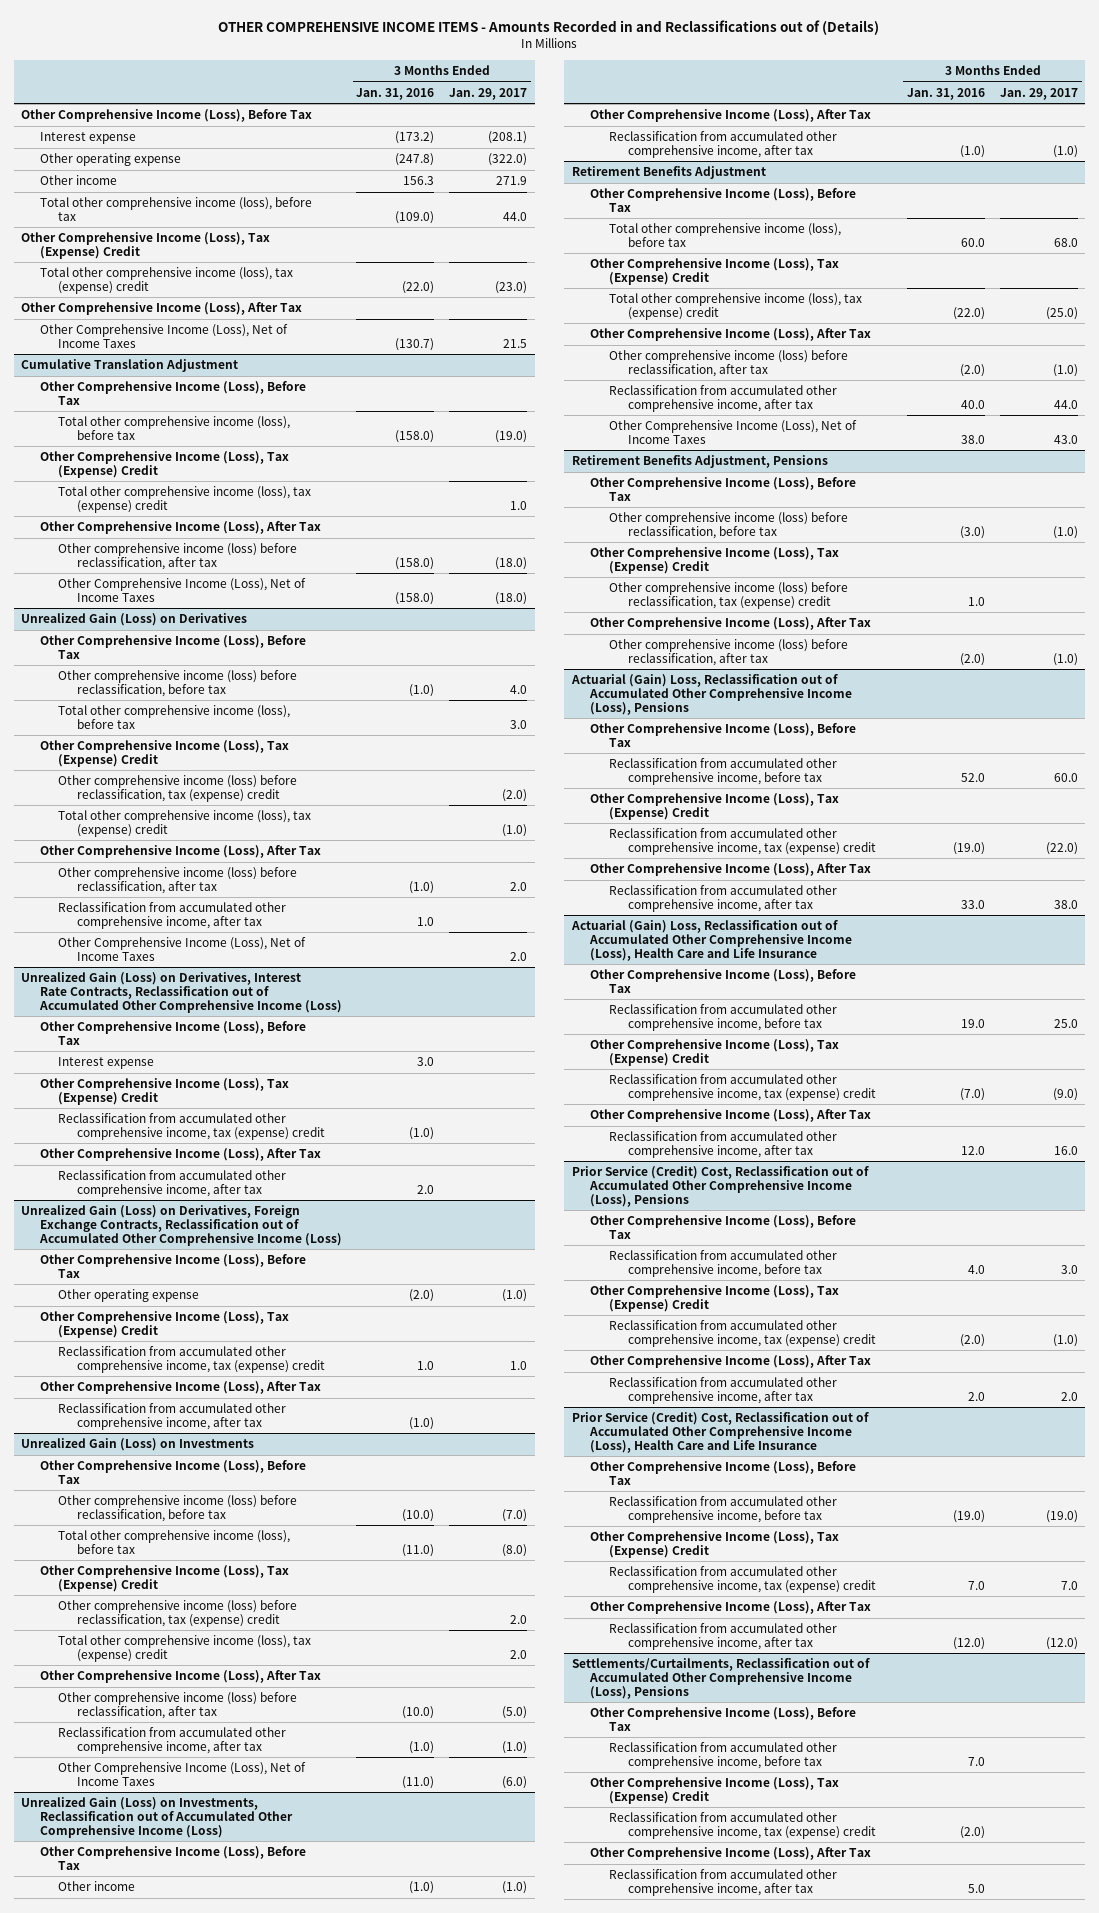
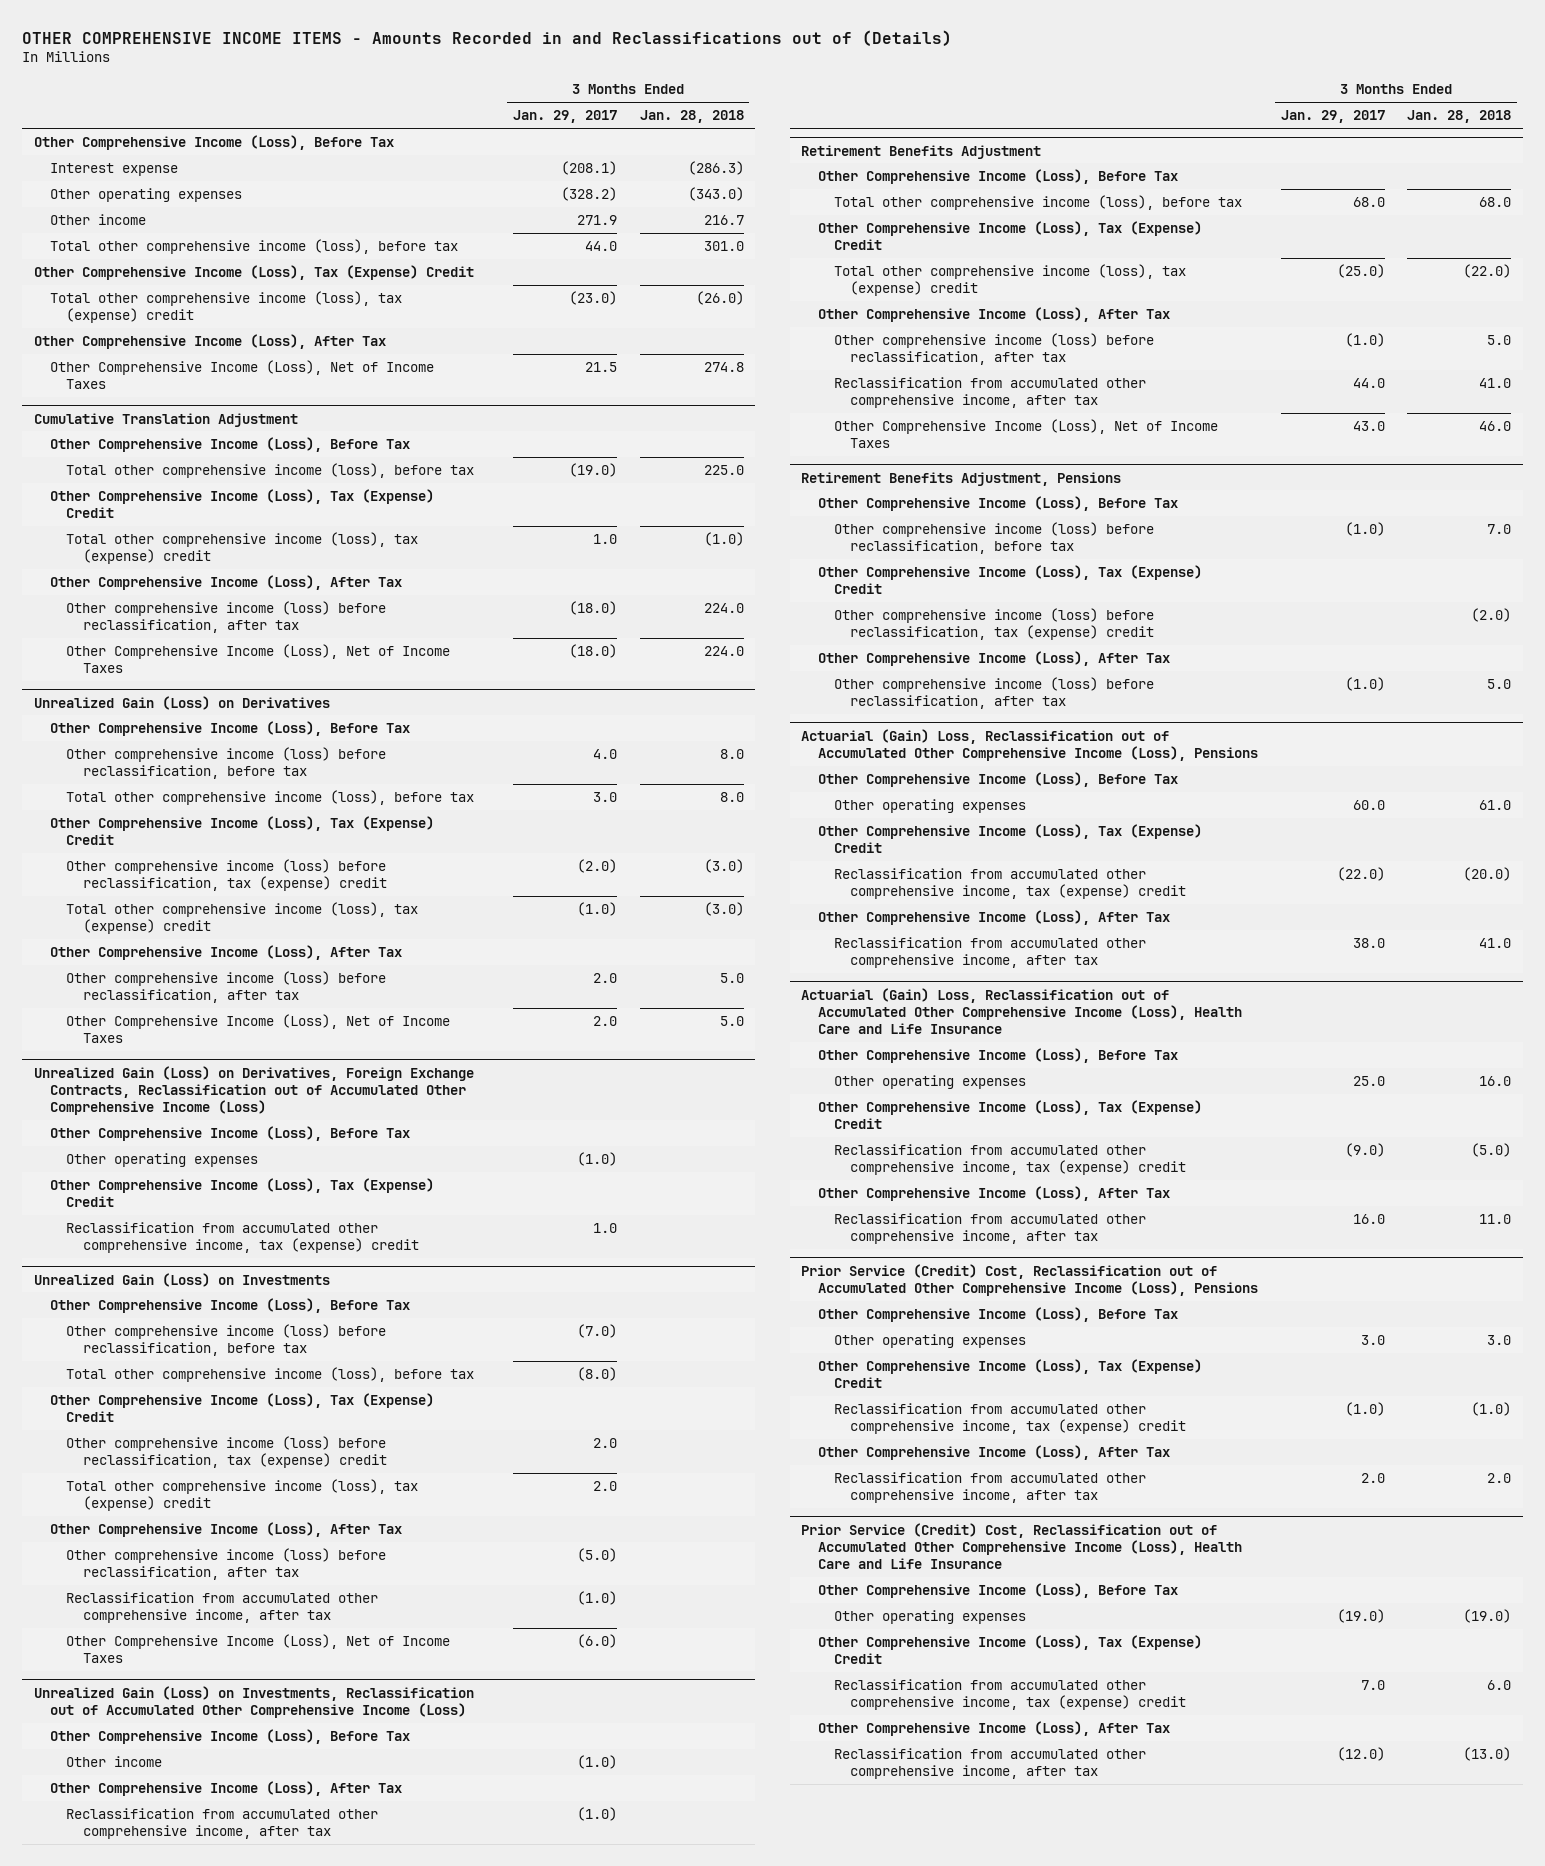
- | 3 Months Ended Jan. 31, 2016 | 3 Months Ended Jan. 29, 2017
+ | 3 Months Ended Jan. 29, 2017 | 3 Months Ended Jan. 28, 2018
- Other operating expense | (247.8) | (322.0)
+ Other operating expenses | (328.2) | (343.0)
@ Unrealized Gain (Loss) on Derivatives
- Reclassification from accumulated other comprehensive income, after tax | 1.0 |
- Unrealized Gain (Loss) on Derivatives, Interest Rate Contracts, Reclassification out of Accumulated Other Comprehensive Income (Loss)
- Other Comprehensive Income (Loss), Before Tax
- Interest expense | 3.0 |
- Other Comprehensive Income (Loss), Tax (Expense) Credit
- Reclassification from accumulated other comprehensive income, tax (expense) credit | (1.0) |
- Other Comprehensive Income (Loss), After Tax
- Reclassification from accumulated other comprehensive income, after tax | 2.0 |
@ Unrealized Gain (Loss) on Derivatives, Foreign Exchange Contracts, Reclassification out of Accumulated Other Comprehensive Income (Loss)
- Other operating expense | (2.0) | (1.0)
+ Other operating expenses | (1.0) |
- Other Comprehensive Income (Loss), After Tax
- Reclassification from accumulated other comprehensive income, after tax | (1.0) |
@ Actuarial (Gain) Loss, Reclassification out of Accumulated Other Comprehensive Income (Loss), Pensions
- Reclassification from accumulated other comprehensive income, before tax | 52.0 | 60.0
+ Other operating expenses | 60.0 | 61.0
@ Actuarial (Gain) Loss, Reclassification out of Accumulated Other Comprehensive Income (Loss), Health Care and Life Insurance
- Reclassification from accumulated other comprehensive income, before tax | 19.0 | 25.0
+ Other operating expenses | 25.0 | 16.0
@ Prior Service (Credit) Cost, Reclassification out of Accumulated Other Comprehensive Income (Loss), Pensions
- Reclassification from accumulated other comprehensive income, before tax | 4.0 | 3.0
+ Other operating expenses | 3.0 | 3.0
@ Prior Service (Credit) Cost, Reclassification out of Accumulated Other Comprehensive Income (Loss), Health Care and Life Insurance
- Reclassification from accumulated other comprehensive income, before tax | (19.0) | (19.0)
+ Other operating expenses | (19.0) | (19.0)
- Settlements/Curtailments, Reclassification out of Accumulated Other Comprehensive Income (Loss), Pensions
- Other Comprehensive Income (Loss), Before Tax
- Reclassification from accumulated other comprehensive income, before tax | 7.0 |
- Other Comprehensive Income (Loss), Tax (Expense) Credit
- Reclassification from accumulated other comprehensive income, tax (expense) credit | (2.0) |
- Other Comprehensive Income (Loss), After Tax
- Reclassification from accumulated other comprehensive income, after tax | 5.0 |

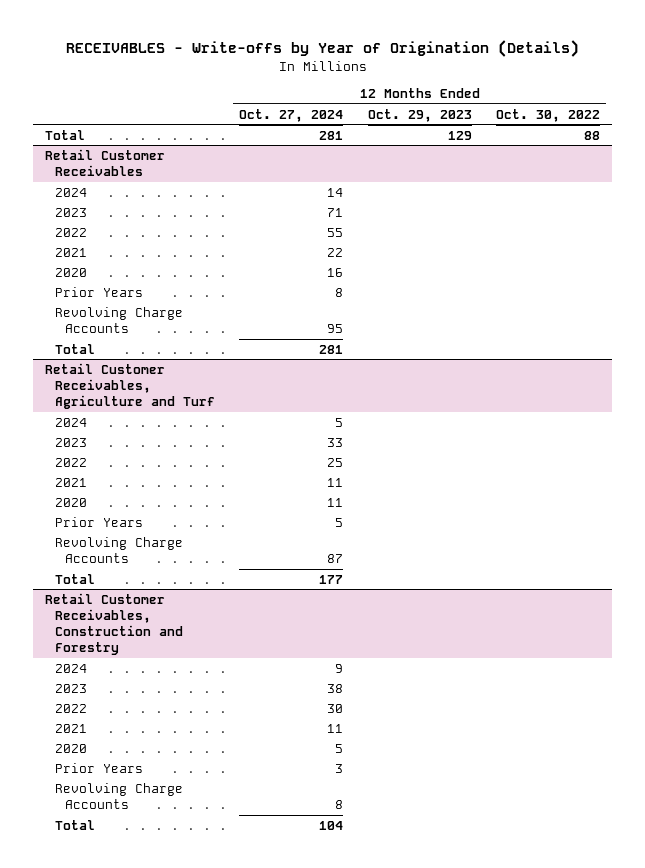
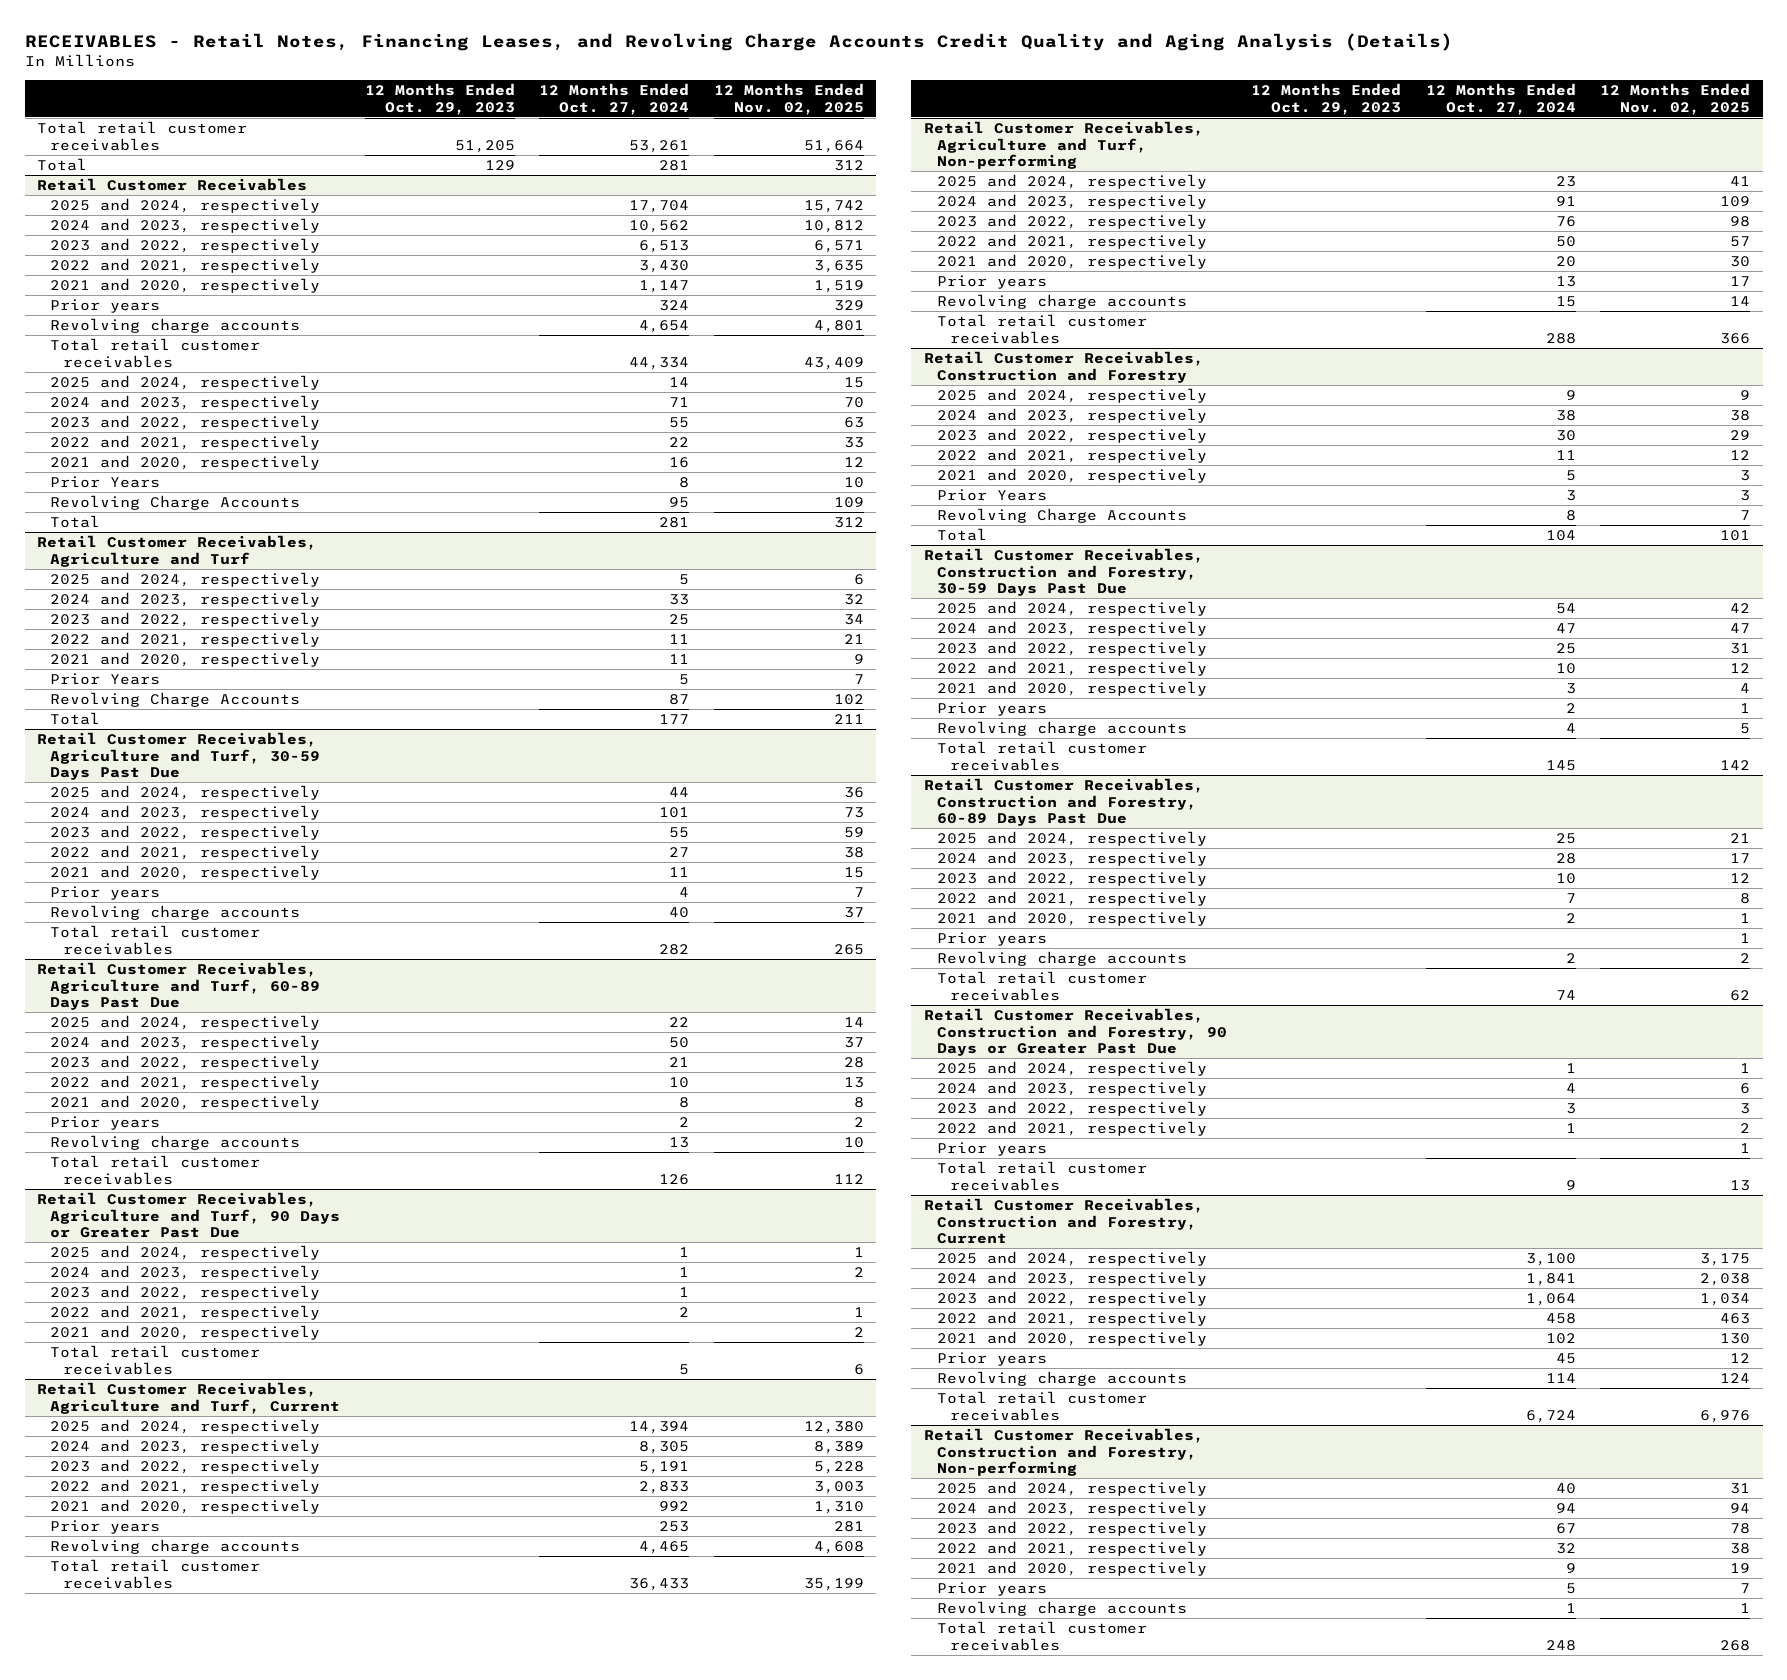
- RECEIVABLES - Write-offs by Year of Origination (Details)
+ RECEIVABLES - Retail Notes, Financing Leases, and Revolving Charge Accounts Credit Quality and Aging Analysis (Details)
- | 12 Months Ended Oct. 27, 2024 | 12 Months Ended Oct. 29, 2023 | 12 Months Ended Oct. 30, 2022
+ | 12 Months Ended Oct. 29, 2023 | 12 Months Ended Oct. 27, 2024 | 12 Months Ended Nov. 02, 2025
+ Total retail customer receivables | 51,205 | 53,261 | 51,664
@ Retail Customer Receivables
- 2024 | 14 | |
- 2023 | 71 | |
- 2022 | 55 | |
- 2021 | 22 | |
- 2020 | 16 | |
+ 2025 and 2024, respectively | | 17,704 | 15,742
+ 2024 and 2023, respectively | | 10,562 | 10,812
+ 2023 and 2022, respectively | | 6,513 | 6,571
+ 2022 and 2021, respectively | | 3,430 | 3,635
+ 2021 and 2020, respectively | | 1,147 | 1,519
+ Prior years | | 324 | 329
+ Revolving charge accounts | | 4,654 | 4,801
+ Total retail customer receivables | | 44,334 | 43,409
+ 2025 and 2024, respectively | | 14 | 15
+ 2024 and 2023, respectively | | 71 | 70
+ 2023 and 2022, respectively | | 55 | 63
+ 2022 and 2021, respectively | | 22 | 33
+ 2021 and 2020, respectively | | 16 | 12
@ Retail Customer Receivables, Agriculture and Turf
- 2024 | 5 | |
- 2023 | 33 | |
- 2022 | 25 | |
- 2021 | 11 | |
- 2020 | 11 | |
+ 2025 and 2024, respectively | | 5 | 6
+ 2024 and 2023, respectively | | 33 | 32
+ 2023 and 2022, respectively | | 25 | 34
+ 2022 and 2021, respectively | | 11 | 21
+ 2021 and 2020, respectively | | 11 | 9
+ Retail Customer Receivables, Agriculture and Turf, 30-59 Days Past Due
+ 2025 and 2024, respectively | | 44 | 36
+ 2024 and 2023, respectively | | 101 | 73
+ 2023 and 2022, respectively | | 55 | 59
+ 2022 and 2021, respectively | | 27 | 38
+ 2021 and 2020, respectively | | 11 | 15
+ Prior years | | 4 | 7
+ Revolving charge accounts | | 40 | 37
+ Total retail customer receivables | | 282 | 265
+ Retail Customer Receivables, Agriculture and Turf, 60-89 Days Past Due
+ 2025 and 2024, respectively | | 22 | 14
+ 2024 and 2023, respectively | | 50 | 37
+ 2023 and 2022, respectively | | 21 | 28
+ 2022 and 2021, respectively | | 10 | 13
+ 2021 and 2020, respectively | | 8 | 8
+ Prior years | | 2 | 2
+ Revolving charge accounts | | 13 | 10
+ Total retail customer receivables | | 126 | 112
+ Retail Customer Receivables, Agriculture and Turf, 90 Days or Greater Past Due
+ 2025 and 2024, respectively | | 1 | 1
+ 2024 and 2023, respectively | | 1 | 2
+ 2023 and 2022, respectively | | 1 |
+ 2022 and 2021, respectively | | 2 | 1
+ 2021 and 2020, respectively | | | 2
+ Total retail customer receivables | | 5 | 6
+ Retail Customer Receivables, Agriculture and Turf, Current
+ 2025 and 2024, respectively | | 14,394 | 12,380
+ 2024 and 2023, respectively | | 8,305 | 8,389
+ 2023 and 2022, respectively | | 5,191 | 5,228
+ 2022 and 2021, respectively | | 2,833 | 3,003
+ 2021 and 2020, respectively | | 992 | 1,310
+ Prior years | | 253 | 281
+ Revolving charge accounts | | 4,465 | 4,608
+ Total retail customer receivables | | 36,433 | 35,199
+ Retail Customer Receivables, Agriculture and Turf, Non-performing
+ 2025 and 2024, respectively | | 23 | 41
+ 2024 and 2023, respectively | | 91 | 109
+ 2023 and 2022, respectively | | 76 | 98
+ 2022 and 2021, respectively | | 50 | 57
+ 2021 and 2020, respectively | | 20 | 30
+ Prior years | | 13 | 17
+ Revolving charge accounts | | 15 | 14
+ Total retail customer receivables | | 288 | 366
@ Retail Customer Receivables, Construction and Forestry
- 2024 | 9 | |
- 2023 | 38 | |
- 2022 | 30 | |
- 2021 | 11 | |
- 2020 | 5 | |
+ 2025 and 2024, respectively | | 9 | 9
+ 2024 and 2023, respectively | | 38 | 38
+ 2023 and 2022, respectively | | 30 | 29
+ 2022 and 2021, respectively | | 11 | 12
+ 2021 and 2020, respectively | | 5 | 3
+ Retail Customer Receivables, Construction and Forestry, 30-59 Days Past Due
+ 2025 and 2024, respectively | | 54 | 42
+ 2024 and 2023, respectively | | 47 | 47
+ 2023 and 2022, respectively | | 25 | 31
+ 2022 and 2021, respectively | | 10 | 12
+ 2021 and 2020, respectively | | 3 | 4
+ Prior years | | 2 | 1
+ Revolving charge accounts | | 4 | 5
+ Total retail customer receivables | | 145 | 142
+ Retail Customer Receivables, Construction and Forestry, 60-89 Days Past Due
+ 2025 and 2024, respectively | | 25 | 21
+ 2024 and 2023, respectively | | 28 | 17
+ 2023 and 2022, respectively | | 10 | 12
+ 2022 and 2021, respectively | | 7 | 8
+ 2021 and 2020, respectively | | 2 | 1
+ Prior years | | | 1
+ Revolving charge accounts | | 2 | 2
+ Total retail customer receivables | | 74 | 62
+ Retail Customer Receivables, Construction and Forestry, 90 Days or Greater Past Due
+ 2025 and 2024, respectively | | 1 | 1
+ 2024 and 2023, respectively | | 4 | 6
+ 2023 and 2022, respectively | | 3 | 3
+ 2022 and 2021, respectively | | 1 | 2
+ Prior years | | | 1
+ Total retail customer receivables | | 9 | 13
+ Retail Customer Receivables, Construction and Forestry, Current
+ 2025 and 2024, respectively | | 3,100 | 3,175
+ 2024 and 2023, respectively | | 1,841 | 2,038
+ 2023 and 2022, respectively | | 1,064 | 1,034
+ 2022 and 2021, respectively | | 458 | 463
+ 2021 and 2020, respectively | | 102 | 130
+ Prior years | | 45 | 12
+ Revolving charge accounts | | 114 | 124
+ Total retail customer receivables | | 6,724 | 6,976
+ Retail Customer Receivables, Construction and Forestry, Non-performing
+ 2025 and 2024, respectively | | 40 | 31
+ 2024 and 2023, respectively | | 94 | 94
+ 2023 and 2022, respectively | | 67 | 78
+ 2022 and 2021, respectively | | 32 | 38
+ 2021 and 2020, respectively | | 9 | 19
+ Prior years | | 5 | 7
+ Revolving charge accounts | | 1 | 1
+ Total retail customer receivables | | 248 | 268

